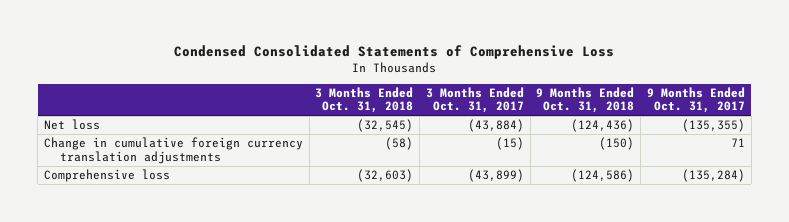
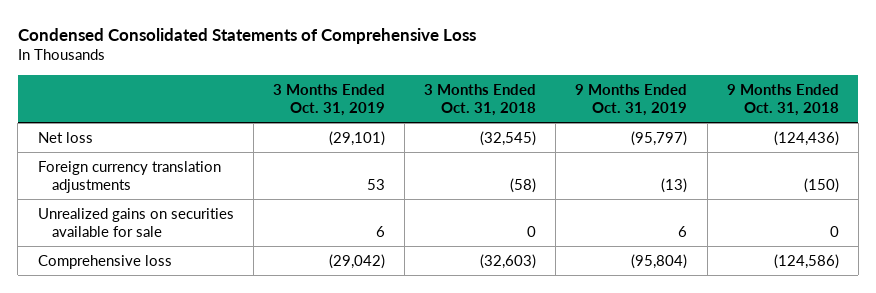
- | 3 Months Ended Oct. 31, 2018 | 3 Months Ended Oct. 31, 2017 | 9 Months Ended Oct. 31, 2018 | 9 Months Ended Oct. 31, 2017
+ | 3 Months Ended Oct. 31, 2019 | 3 Months Ended Oct. 31, 2018 | 9 Months Ended Oct. 31, 2019 | 9 Months Ended Oct. 31, 2018
- Change in cumulative foreign currency translation adjustments | (58) | (15) | (150) | 71
+ Foreign currency translation adjustments | 53 | (58) | (13) | (150)
+ Unrealized gains on securities available for sale | 6 | 0 | 6 | 0

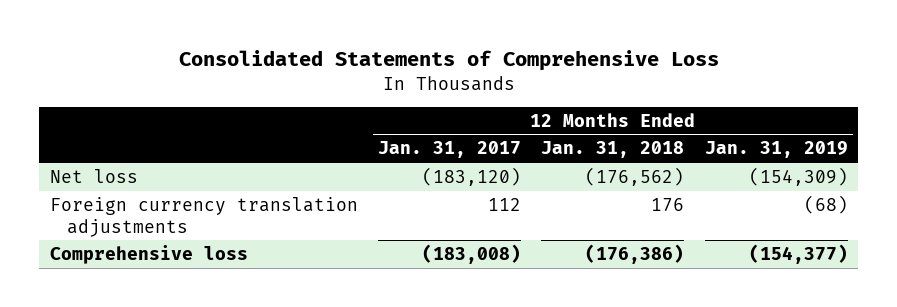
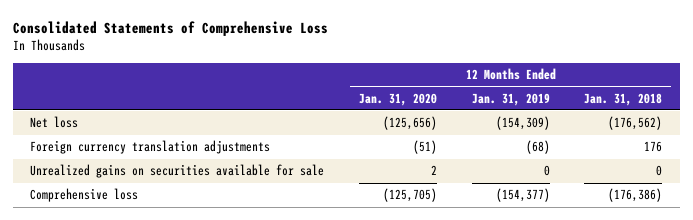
- | 12 Months Ended Jan. 31, 2017 | 12 Months Ended Jan. 31, 2018 | 12 Months Ended Jan. 31, 2019
+ | 12 Months Ended Jan. 31, 2020 | 12 Months Ended Jan. 31, 2019 | 12 Months Ended Jan. 31, 2018
+ Unrealized gains on securities available for sale | 2 | 0 | 0

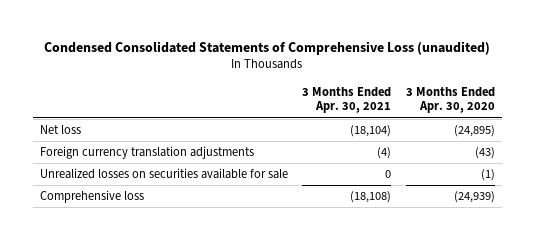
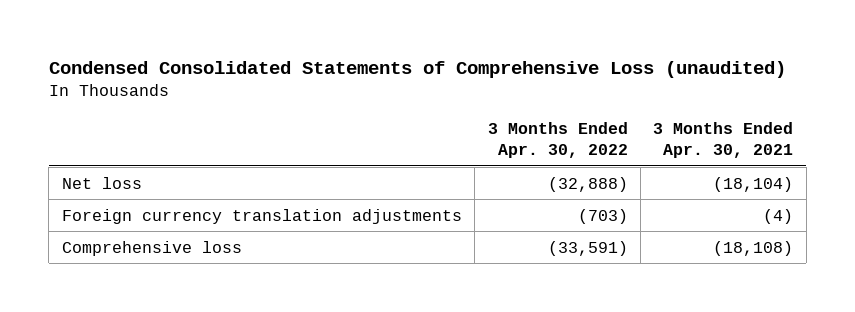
- | 3 Months Ended Apr. 30, 2021 | 3 Months Ended Apr. 30, 2020
+ | 3 Months Ended Apr. 30, 2022 | 3 Months Ended Apr. 30, 2021
- Unrealized losses on securities available for sale | 0 | (1)

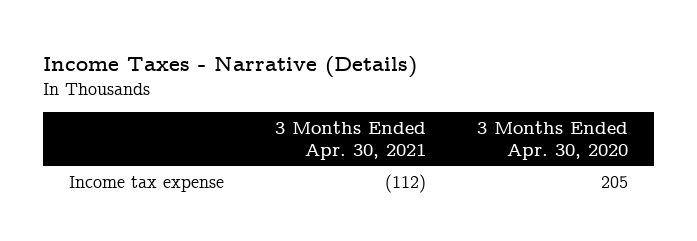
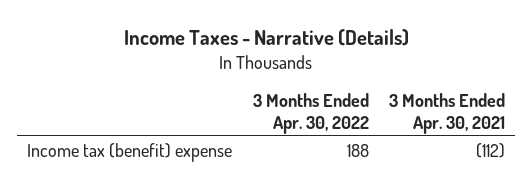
- | 3 Months Ended Apr. 30, 2021 | 3 Months Ended Apr. 30, 2020
+ | 3 Months Ended Apr. 30, 2022 | 3 Months Ended Apr. 30, 2021
- Income tax expense | (112) | 205
+ Income tax (benefit) expense | 188 | (112)

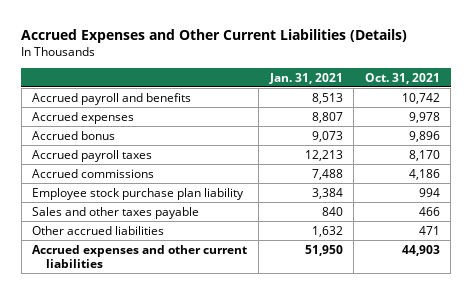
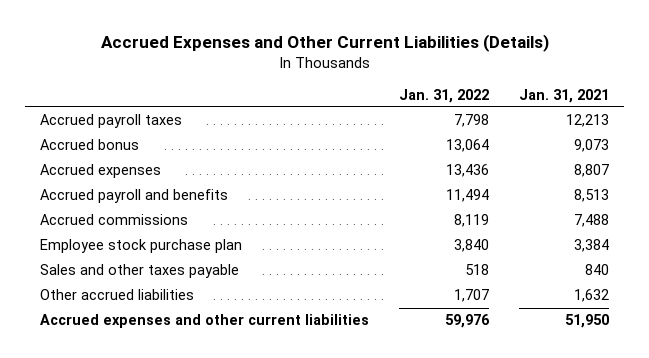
- | Jan. 31, 2021 | Oct. 31, 2021
+ | Jan. 31, 2022 | Jan. 31, 2021
moved down: Accrued bonus | 13,064 | 9,073
moved down: Accrued expenses | 13,436 | 8,807
moved down: Accrued payroll and benefits | 11,494 | 8,513
- Employee stock purchase plan liability | 3,384 | 994
+ Employee stock purchase plan | 3,840 | 3,384

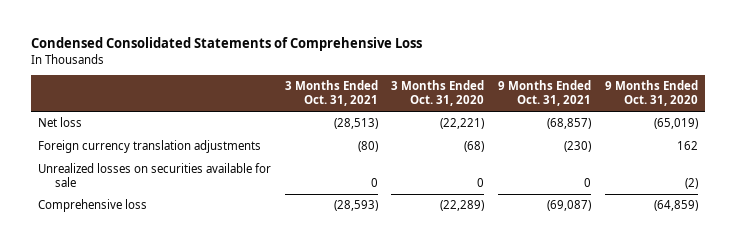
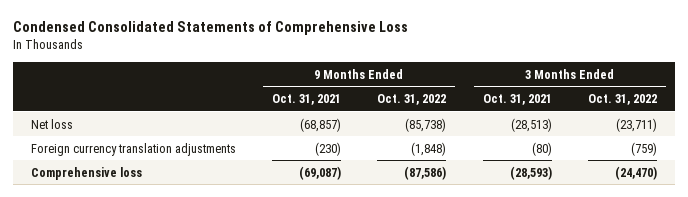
- | 3 Months Ended Oct. 31, 2021 | 3 Months Ended Oct. 31, 2020 | 9 Months Ended Oct. 31, 2021 | 9 Months Ended Oct. 31, 2020
+ | 9 Months Ended Oct. 31, 2021 | 9 Months Ended Oct. 31, 2022 | 3 Months Ended Oct. 31, 2021 | 3 Months Ended Oct. 31, 2022
- Unrealized losses on securities available for sale | 0 | 0 | 0 | (2)

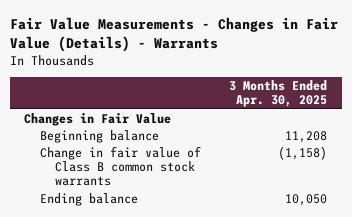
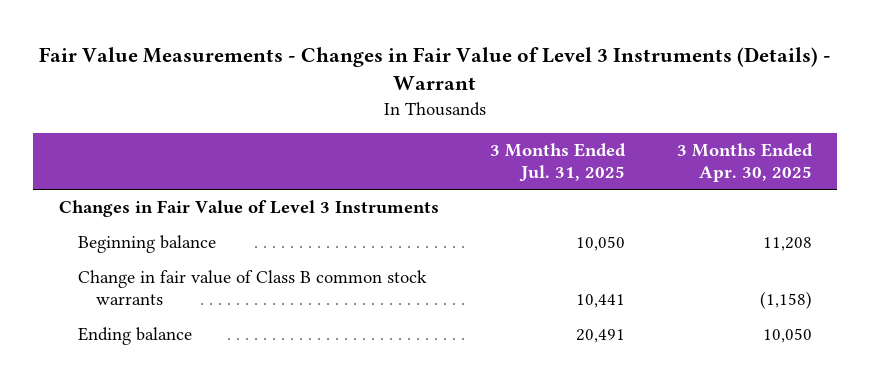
- Fair Value Measurements - Changes in Fair Value (Details) - Warrants
+ Fair Value Measurements - Changes in Fair Value of Level 3 Instruments (Details) - Warrant
- | 3 Months Ended Apr. 30, 2025
+ | 3 Months Ended Jul. 31, 2025 | 3 Months Ended Apr. 30, 2025
- Changes in Fair Value
+ Changes in Fair Value of Level 3 Instruments

